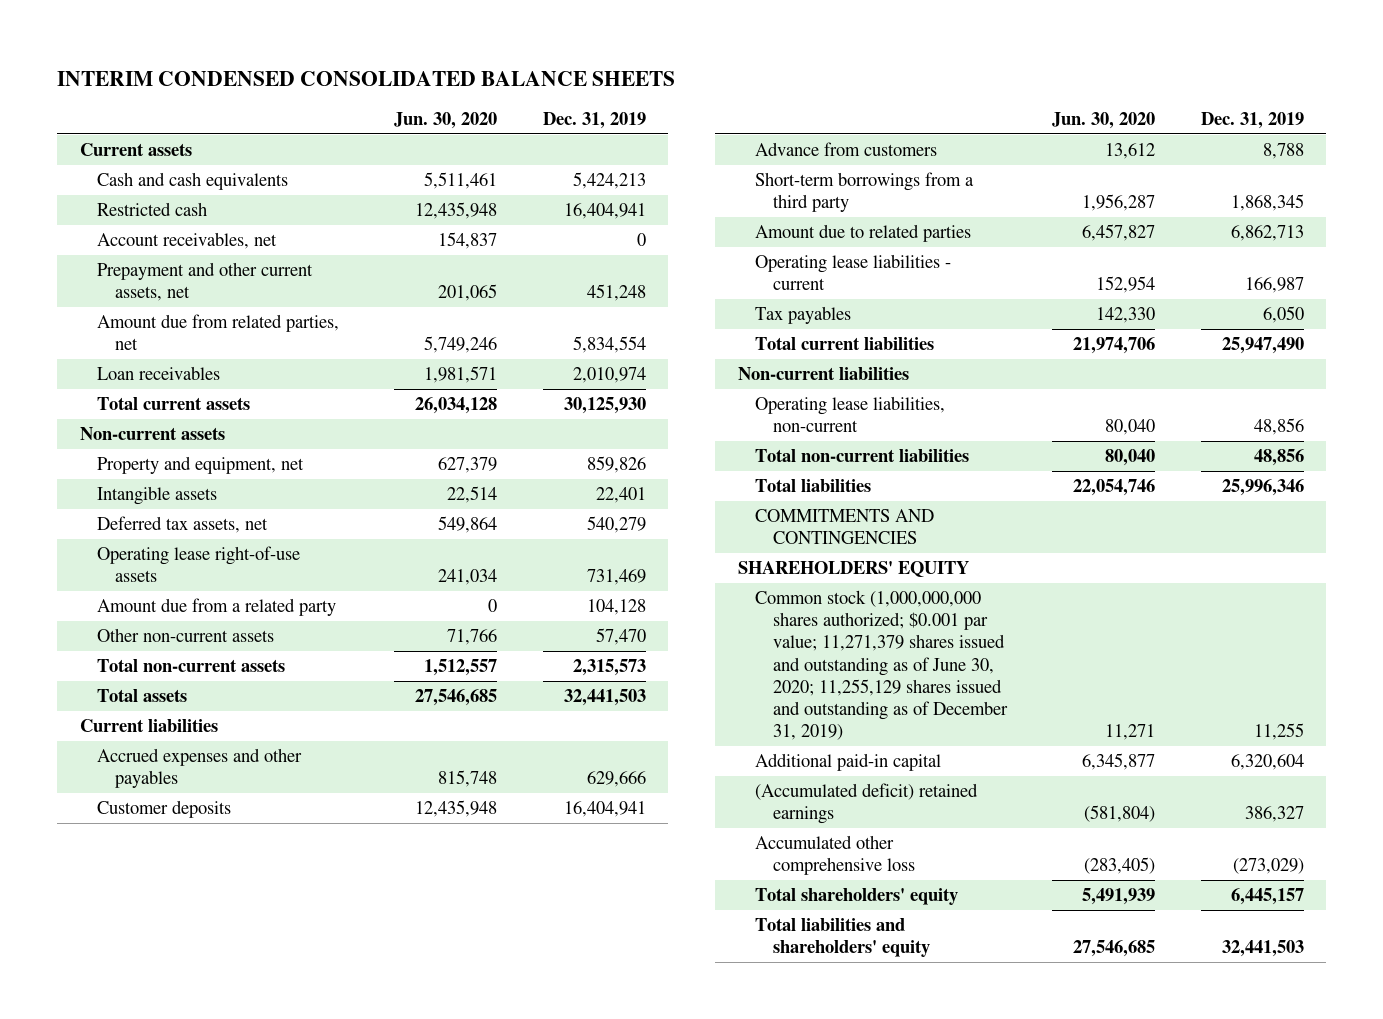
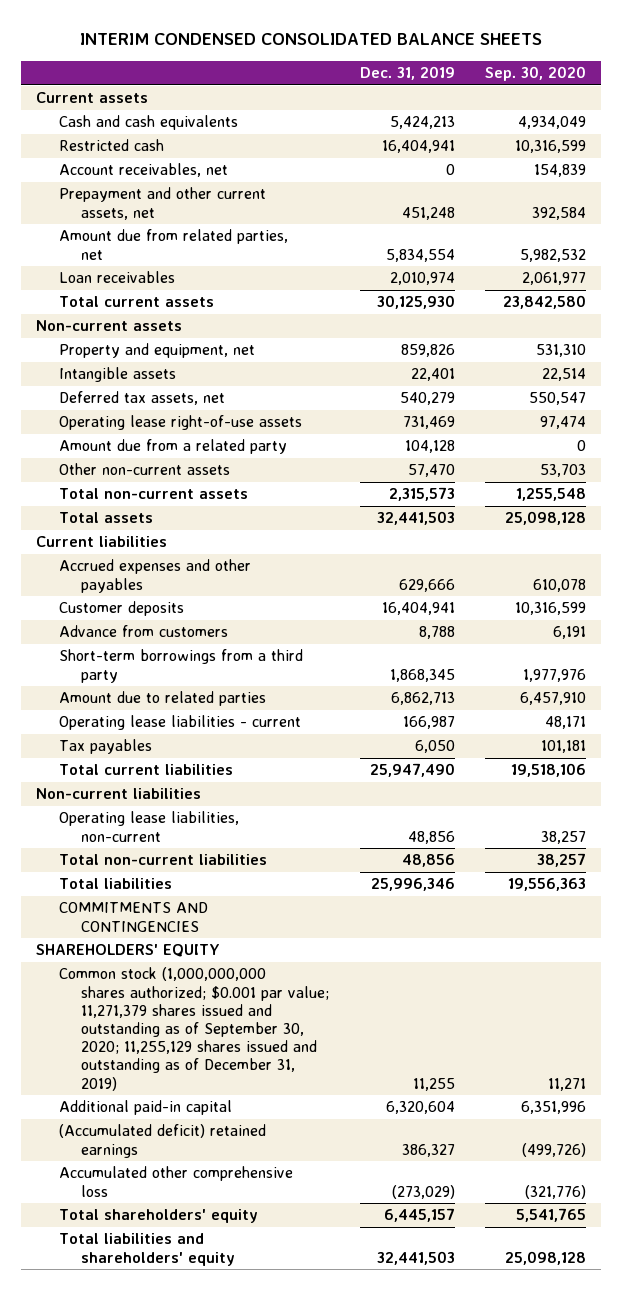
- | Jun. 30, 2020 | Dec. 31, 2019
+ | Dec. 31, 2019 | Sep. 30, 2020
- Common stock (1,000,000,000 shares authorized; $0.001 par value; 11,271,379 shares issued and outstanding as of June 30, 2020; 11,255,129 shares issued and outstanding as of December 31, 2019) | 11,271 | 11,255
+ Common stock (1,000,000,000 shares authorized; $0.001 par value; 11,271,379 shares issued and outstanding as of September 30, 2020; 11,255,129 shares issued and outstanding as of December 31, 2019) | 11,255 | 11,271

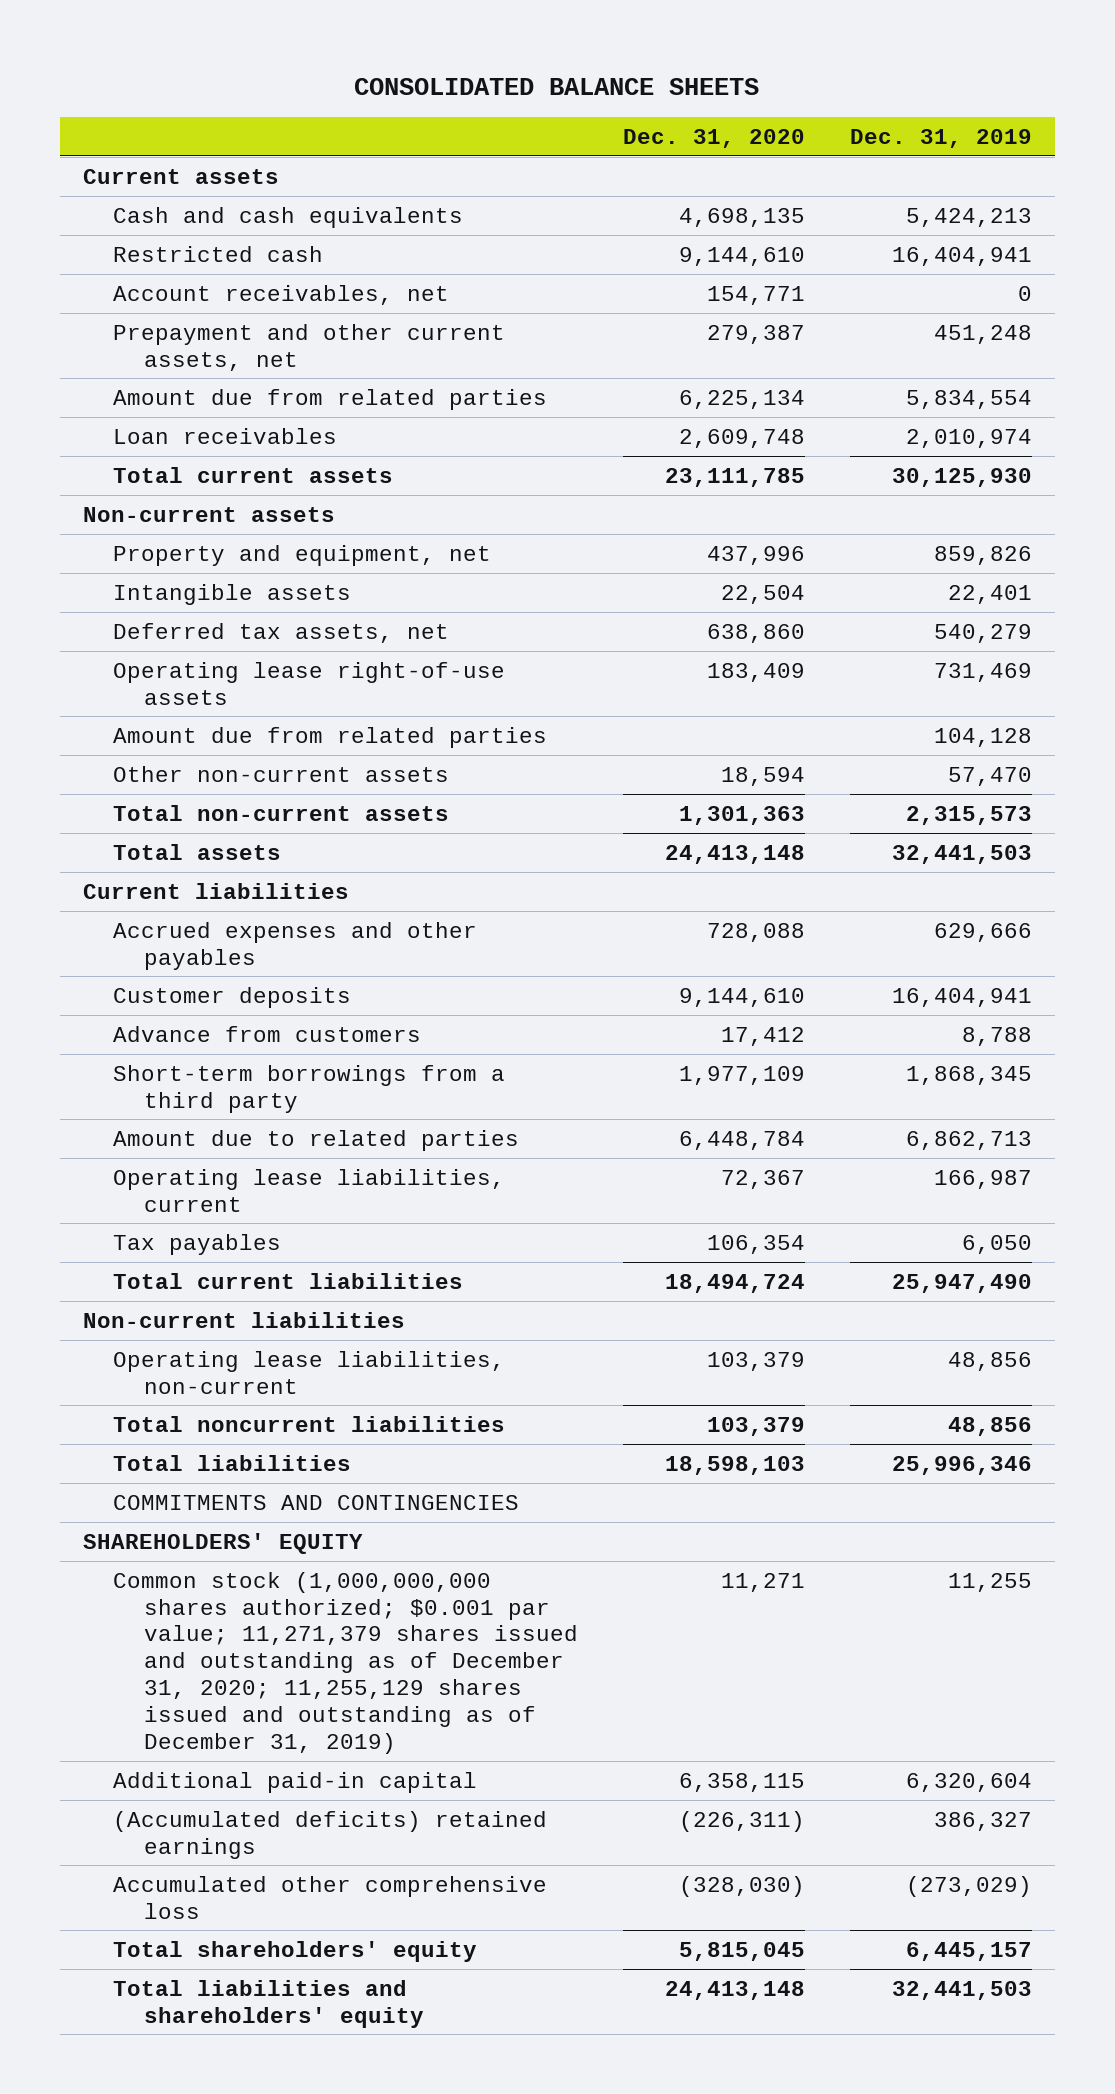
- INTERIM CONDENSED CONSOLIDATED BALANCE SHEETS
+ CONSOLIDATED BALANCE SHEETS
- | Dec. 31, 2019 | Sep. 30, 2020
+ | Dec. 31, 2020 | Dec. 31, 2019
- Amount due from related parties, net | 5,834,554 | 5,982,532
+ Amount due from related parties | 6,225,134 | 5,834,554
- Amount due from a related party | 104,128 | 0
+ Amount due from related parties | | 104,128
- Operating lease liabilities - current | 166,987 | 48,171
+ Operating lease liabilities, current | 72,367 | 166,987
- Total non-current liabilities | 48,856 | 38,257
+ Total noncurrent liabilities | 103,379 | 48,856
- Common stock (1,000,000,000 shares authorized; $0.001 par value; 11,271,379 shares issued and outstanding as of September 30, 2020; 11,255,129 shares issued and outstanding as of December 31, 2019) | 11,255 | 11,271
+ Common stock (1,000,000,000 shares authorized; $0.001 par value; 11,271,379 shares issued and outstanding as of December 31, 2020; 11,255,129 shares issued and outstanding as of December 31, 2019) | 11,271 | 11,255
- (Accumulated deficit) retained earnings | 386,327 | (499,726)
+ (Accumulated deficits) retained earnings | (226,311) | 386,327

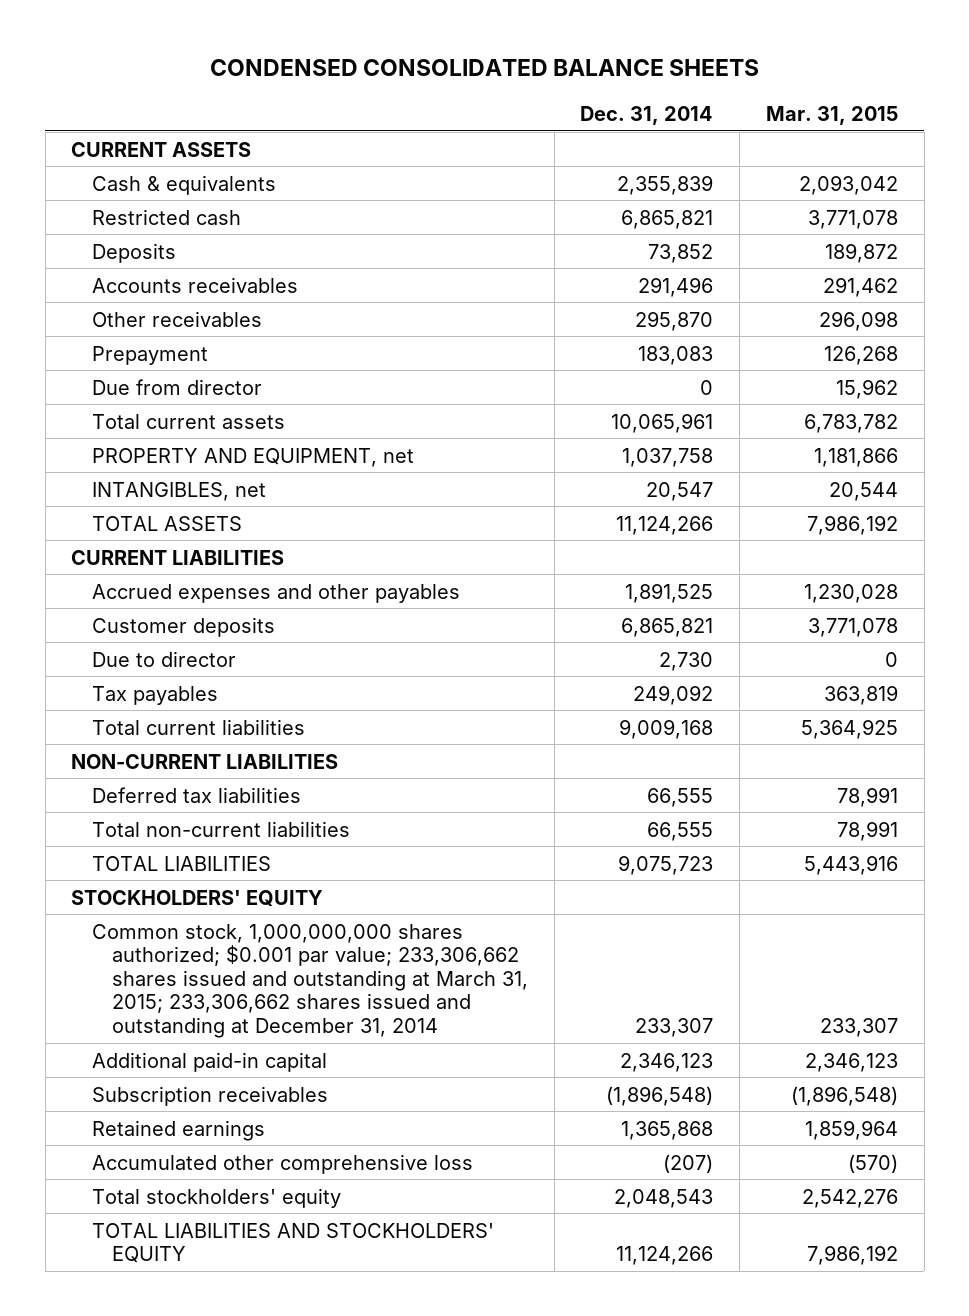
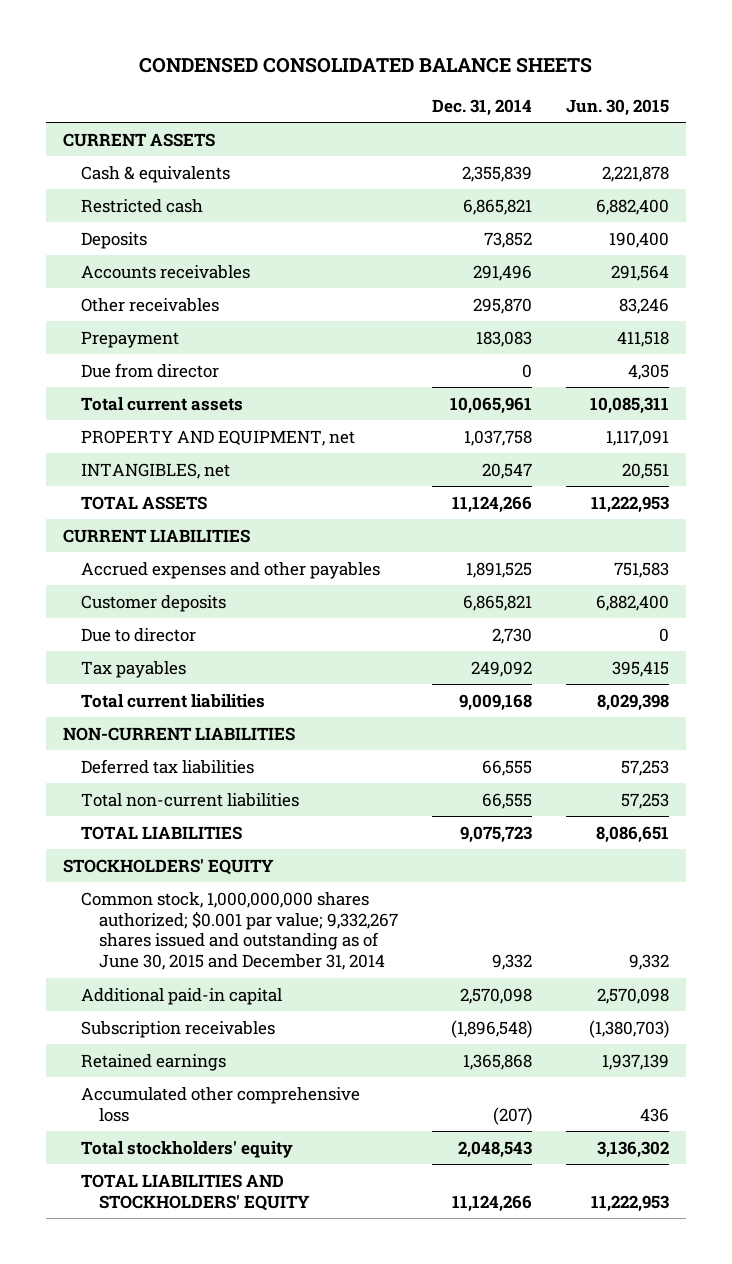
- | Dec. 31, 2014 | Mar. 31, 2015
+ | Dec. 31, 2014 | Jun. 30, 2015
- Common stock, 1,000,000,000 shares authorized; $0.001 par value; 233,306,662 shares issued and outstanding at March 31, 2015; 233,306,662 shares issued and outstanding at December 31, 2014 | 233,307 | 233,307
- Additional paid-in capital | 2,346,123 | 2,346,123
+ Common stock, 1,000,000,000 shares authorized; $0.001 par value; 9,332,267 shares issued and outstanding as of June 30, 2015 and December 31, 2014 | 9,332 | 9,332
+ Additional paid-in capital | 2,570,098 | 2,570,098

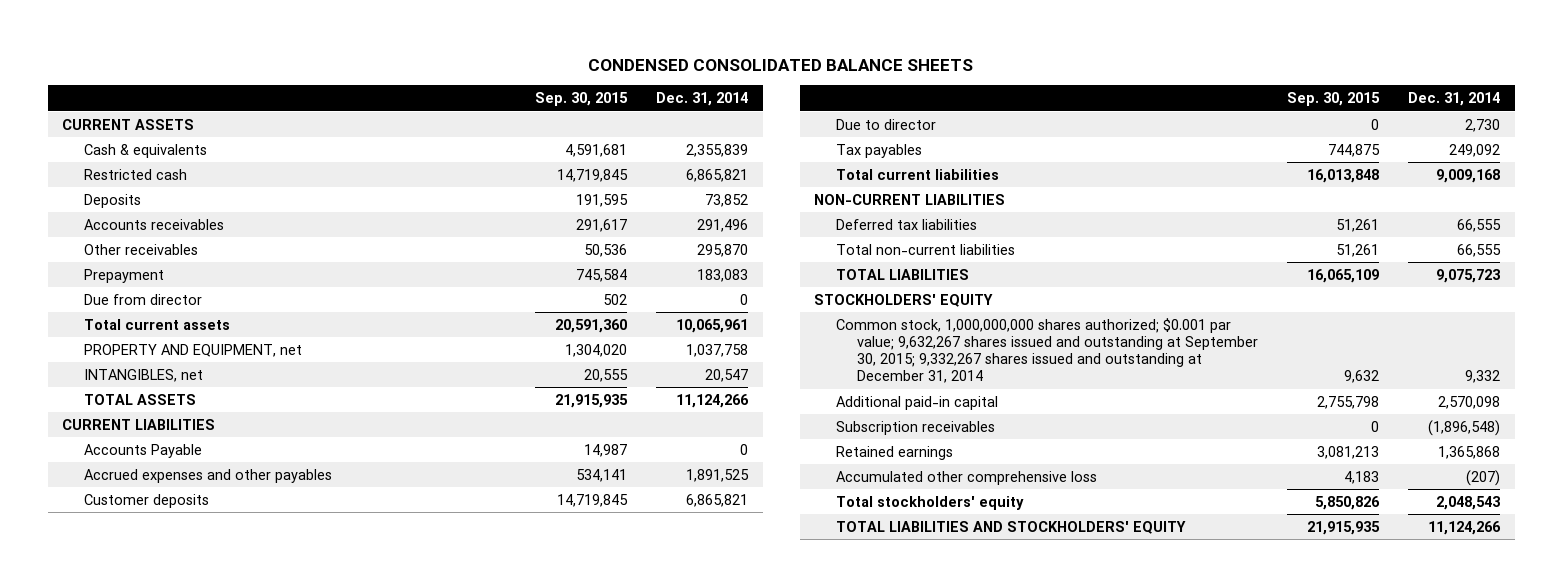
- | Dec. 31, 2014 | Jun. 30, 2015
+ | Sep. 30, 2015 | Dec. 31, 2014
+ Accounts Payable | 14,987 | 0
- Common stock, 1,000,000,000 shares authorized; $0.001 par value; 9,332,267 shares issued and outstanding as of June 30, 2015 and December 31, 2014 | 9,332 | 9,332
+ Common stock, 1,000,000,000 shares authorized; $0.001 par value; 9,632,267 shares issued and outstanding at September 30, 2015; 9,332,267 shares issued and outstanding at December 31, 2014 | 9,632 | 9,332

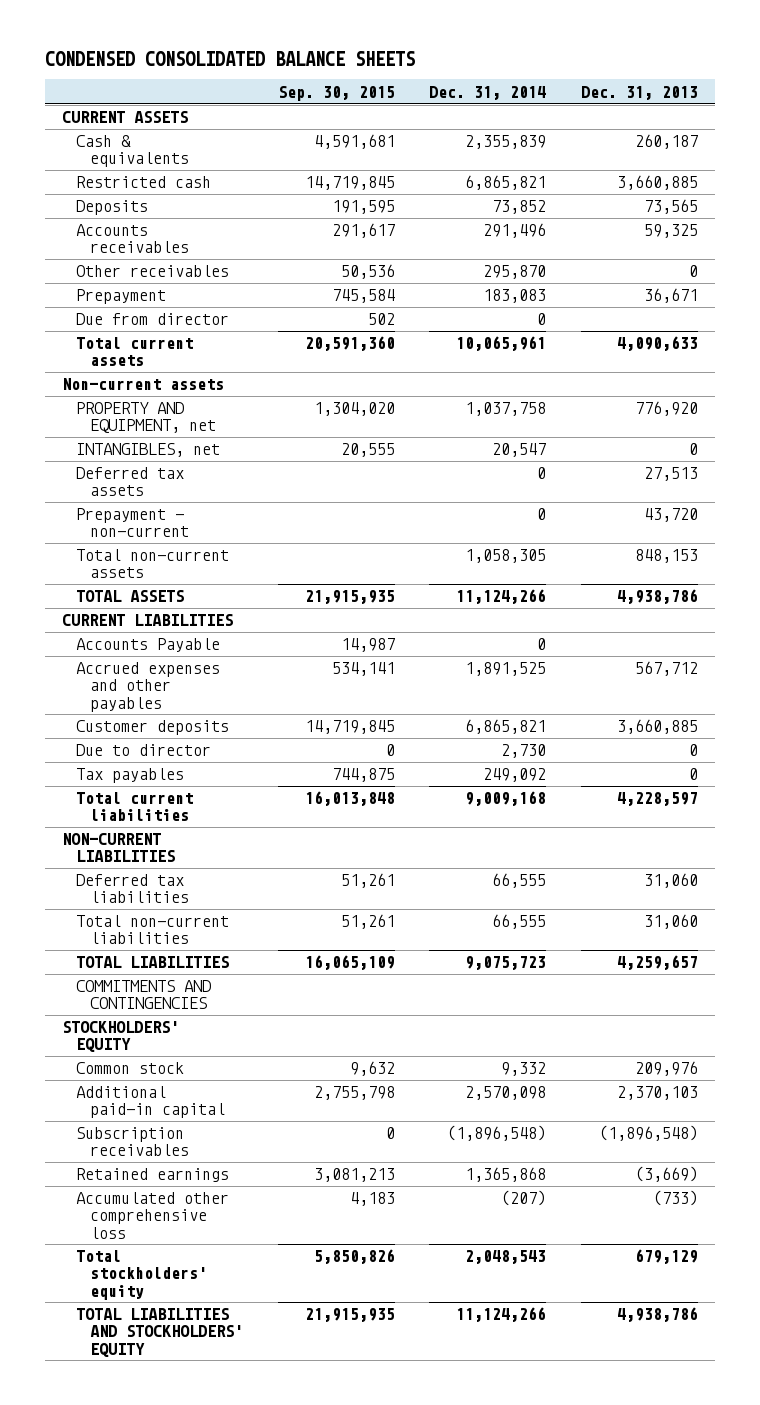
- | Sep. 30, 2015 | Dec. 31, 2014
+ | Sep. 30, 2015 | Dec. 31, 2014 | Dec. 31, 2013
+ Non-current assets
+ Deferred tax assets | | 0 | 27,513
+ Prepayment - non-current | | 0 | 43,720
+ Total non-current assets | | 1,058,305 | 848,153
+ COMMITMENTS AND CONTINGENCIES
- Common stock, 1,000,000,000 shares authorized; $0.001 par value; 9,632,267 shares issued and outstanding at September 30, 2015; 9,332,267 shares issued and outstanding at December 31, 2014 | 9,632 | 9,332
+ Common stock | 9,632 | 9,332 | 209,976

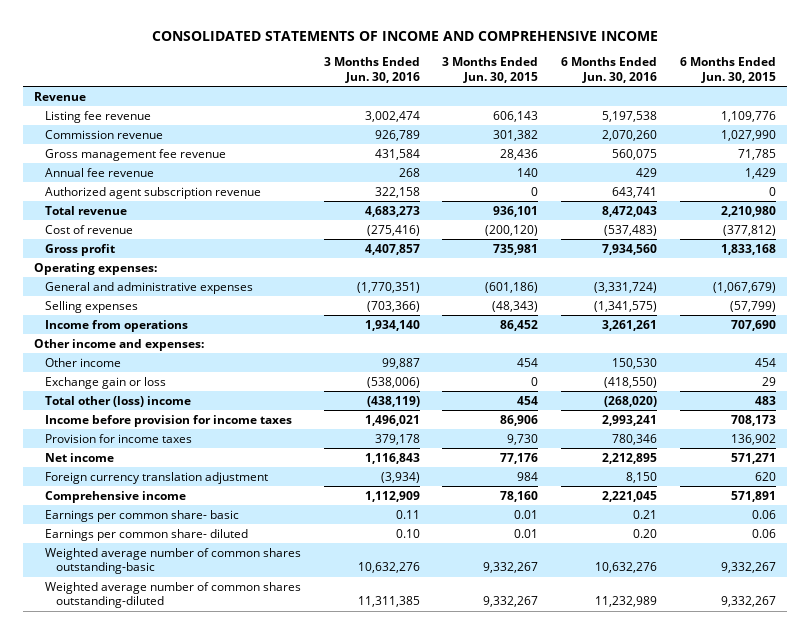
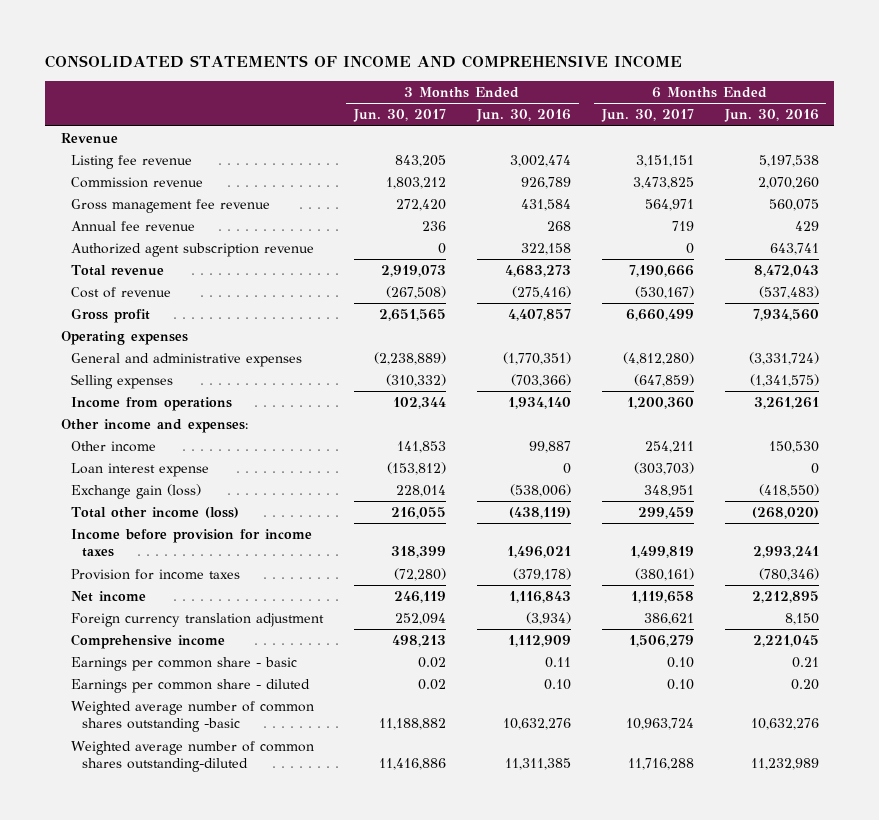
- | 3 Months Ended Jun. 30, 2016 | 3 Months Ended Jun. 30, 2015 | 6 Months Ended Jun. 30, 2016 | 6 Months Ended Jun. 30, 2015
+ | 3 Months Ended Jun. 30, 2017 | 3 Months Ended Jun. 30, 2016 | 6 Months Ended Jun. 30, 2017 | 6 Months Ended Jun. 30, 2016
- Operating expenses:
+ Operating expenses
- Exchange gain or loss | (538,006) | 0 | (418,550) | 29
- Total other (loss) income | (438,119) | 454 | (268,020) | 483
+ Loan interest expense | (153,812) | 0 | (303,703) | 0
+ Exchange gain (loss) | 228,014 | (538,006) | 348,951 | (418,550)
+ Total other income (loss) | 216,055 | (438,119) | 299,459 | (268,020)
- Provision for income taxes | 379,178 | 9,730 | 780,346 | 136,902
+ Provision for income taxes | (72,280) | (379,178) | (380,161) | (780,346)
- Earnings per common share- basic | 0.11 | 0.01 | 0.21 | 0.06
- Earnings per common share- diluted | 0.10 | 0.01 | 0.20 | 0.06
- Weighted average number of common shares outstanding-basic | 10,632,276 | 9,332,267 | 10,632,276 | 9,332,267
+ Earnings per common share - basic | 0.02 | 0.11 | 0.10 | 0.21
+ Earnings per common share - diluted | 0.02 | 0.10 | 0.10 | 0.20
+ Weighted average number of common shares outstanding -basic | 11,188,882 | 10,632,276 | 10,963,724 | 10,632,276

